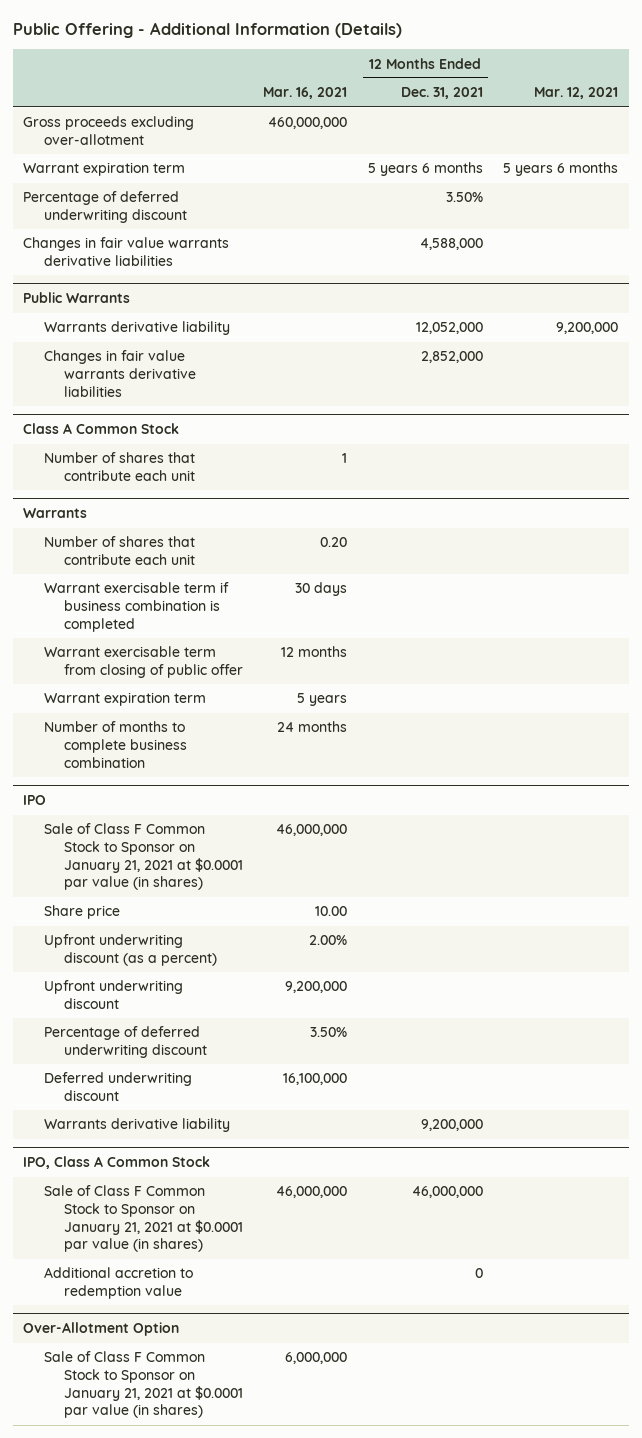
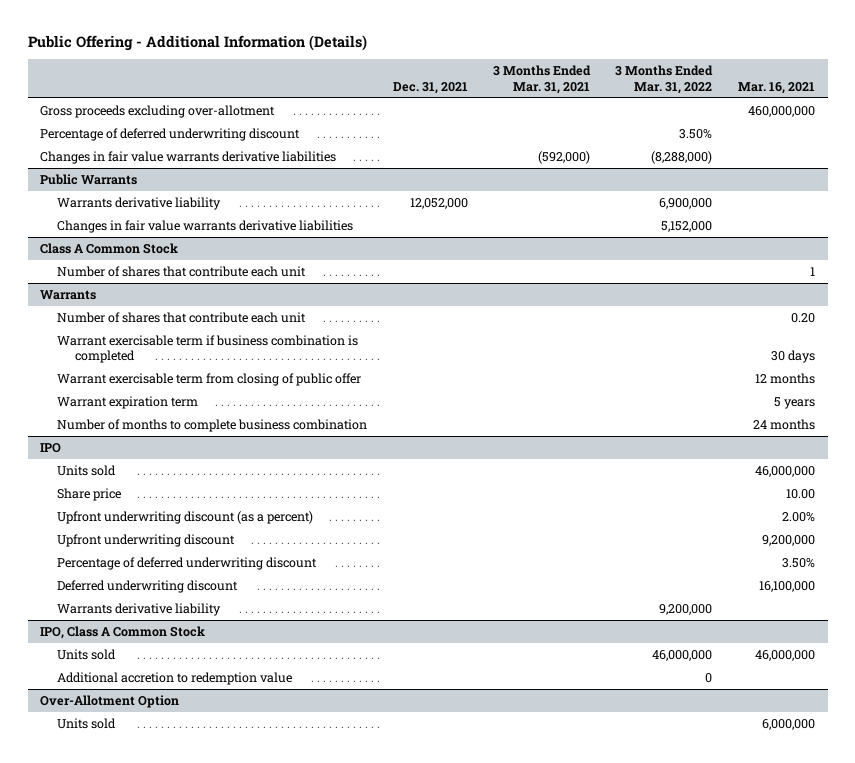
- | Mar. 16, 2021 | 12 Months Ended Dec. 31, 2021 | Mar. 12, 2021
+ | Dec. 31, 2021 | 3 Months Ended Mar. 31, 2021 | 3 Months Ended Mar. 31, 2022 | Mar. 16, 2021
- Warrant expiration term | | 5 years 6 months | 5 years 6 months
@ IPO
- Sale of Class F Common Stock to Sponsor on January 21, 2021 at $0.0001 par value (in shares) | 46,000,000 | |
+ Units sold | | | | 46,000,000
@ IPO, Class A Common Stock
- Sale of Class F Common Stock to Sponsor on January 21, 2021 at $0.0001 par value (in shares) | 46,000,000 | 46,000,000 |
+ Units sold | | | 46,000,000 | 46,000,000
@ Over-Allotment Option
- Sale of Class F Common Stock to Sponsor on January 21, 2021 at $0.0001 par value (in shares) | 6,000,000 | |
+ Units sold | | | | 6,000,000

